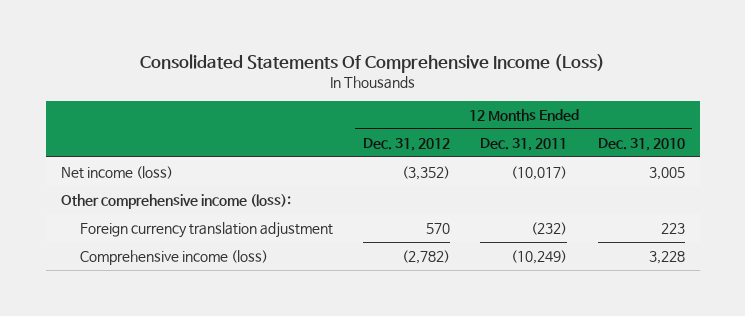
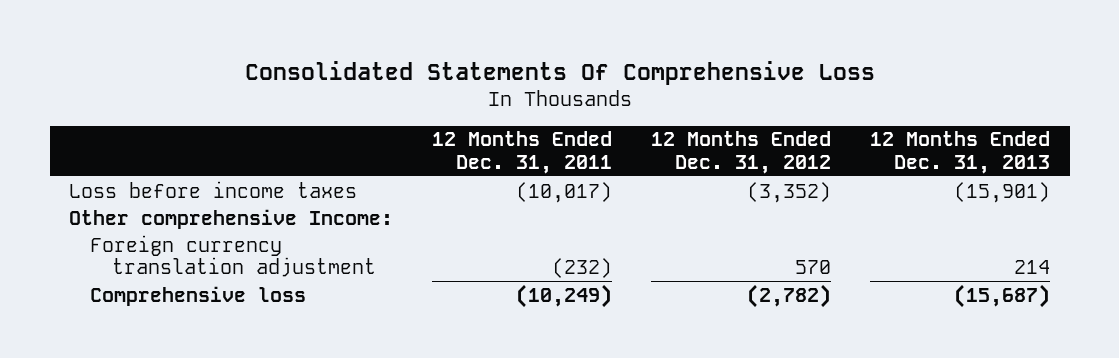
- Consolidated Statements Of Comprehensive Income (Loss)
+ Consolidated Statements Of Comprehensive Loss
- | 12 Months Ended Dec. 31, 2012 | 12 Months Ended Dec. 31, 2011 | 12 Months Ended Dec. 31, 2010
+ | 12 Months Ended Dec. 31, 2011 | 12 Months Ended Dec. 31, 2012 | 12 Months Ended Dec. 31, 2013
- Net income (loss) | (3,352) | (10,017) | 3,005
- Other comprehensive income (loss):
+ Loss before income taxes | (10,017) | (3,352) | (15,901)
+ Other comprehensive Income:
- Comprehensive income (loss) | (2,782) | (10,249) | 3,228
+ Comprehensive loss | (10,249) | (2,782) | (15,687)

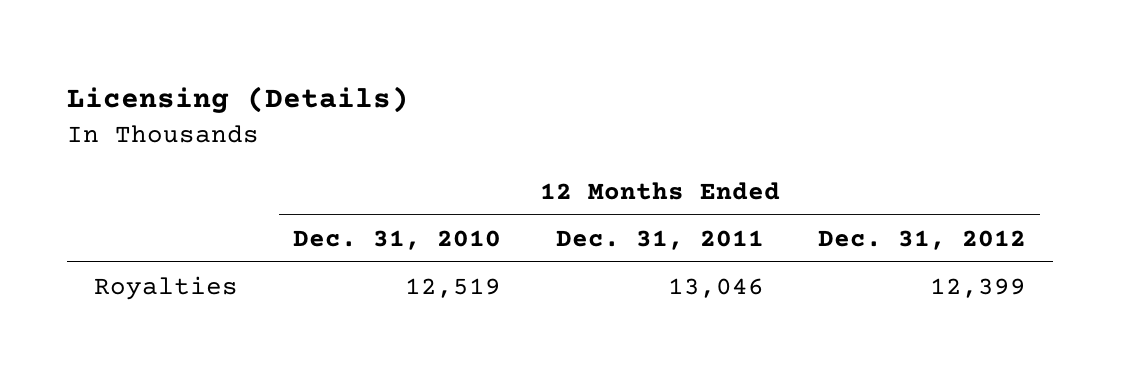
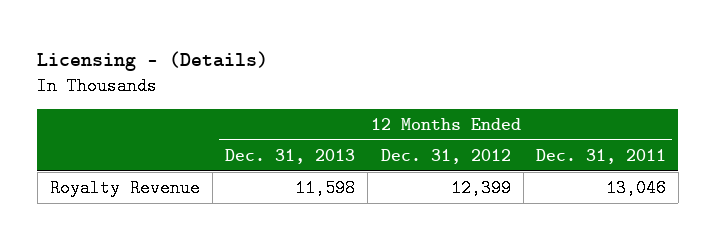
- Licensing (Details)
+ Licensing - (Details)
- | 12 Months Ended Dec. 31, 2010 | 12 Months Ended Dec. 31, 2011 | 12 Months Ended Dec. 31, 2012
+ | 12 Months Ended Dec. 31, 2013 | 12 Months Ended Dec. 31, 2012 | 12 Months Ended Dec. 31, 2011
- Royalties | 12,519 | 13,046 | 12,399
+ Royalty Revenue | 11,598 | 12,399 | 13,046

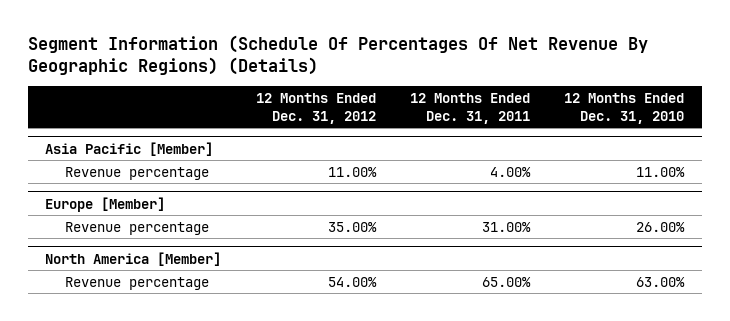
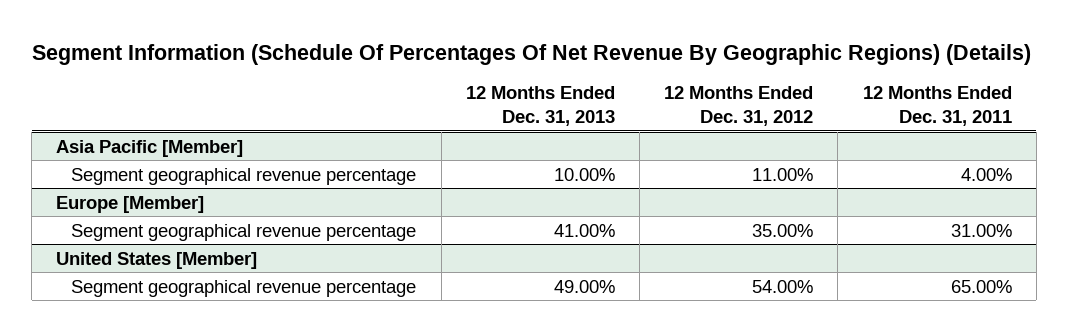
- | 12 Months Ended Dec. 31, 2012 | 12 Months Ended Dec. 31, 2011 | 12 Months Ended Dec. 31, 2010
+ | 12 Months Ended Dec. 31, 2013 | 12 Months Ended Dec. 31, 2012 | 12 Months Ended Dec. 31, 2011
@ Asia Pacific [Member]
- Revenue percentage | 11.00% | 4.00% | 11.00%
+ Segment geographical revenue percentage | 10.00% | 11.00% | 4.00%
@ Europe [Member]
- Revenue percentage | 35.00% | 31.00% | 26.00%
- North America [Member]
- Revenue percentage | 54.00% | 65.00% | 63.00%
@ Europe [Member]
+ Segment geographical revenue percentage | 41.00% | 35.00% | 31.00%
+ United States [Member]
+ Segment geographical revenue percentage | 49.00% | 54.00% | 65.00%

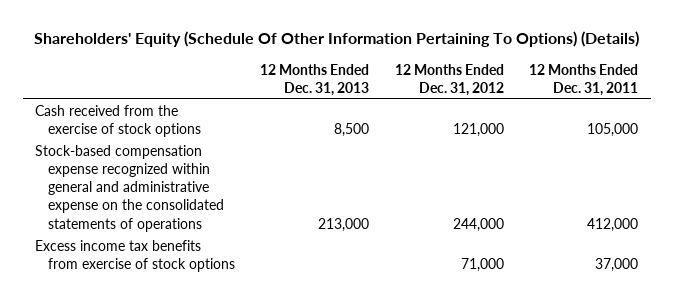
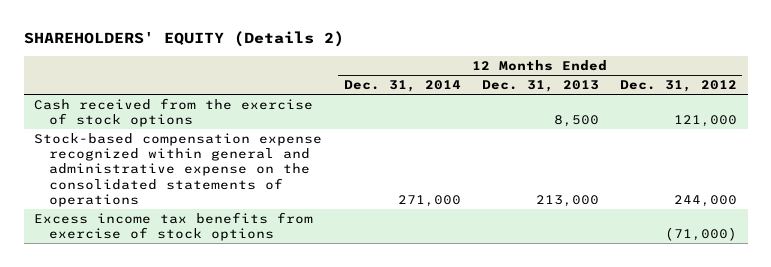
- Shareholders' Equity (Schedule Of Other Information Pertaining To Options) (Details)
+ SHAREHOLDERS' EQUITY (Details 2)
- | 12 Months Ended Dec. 31, 2013 | 12 Months Ended Dec. 31, 2012 | 12 Months Ended Dec. 31, 2011
+ | 12 Months Ended Dec. 31, 2014 | 12 Months Ended Dec. 31, 2013 | 12 Months Ended Dec. 31, 2012
- Excess income tax benefits from exercise of stock options | | 71,000 | 37,000
+ Excess income tax benefits from exercise of stock options | | | (71,000)

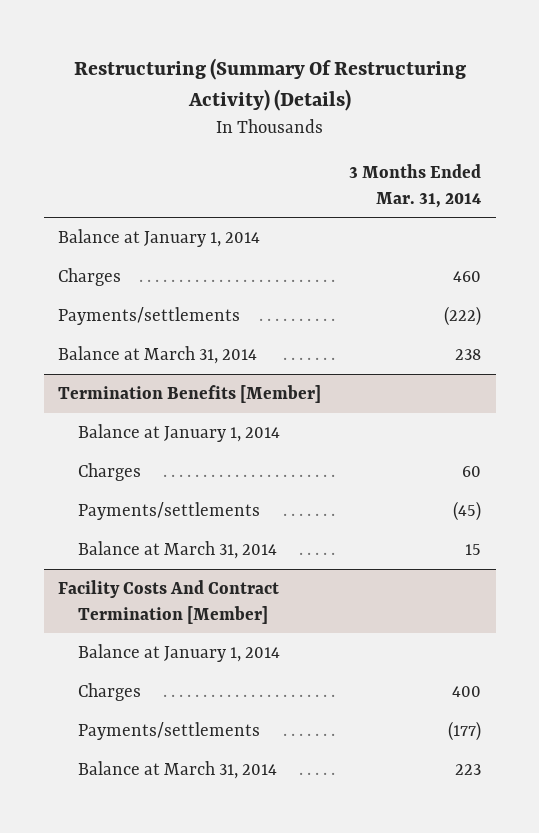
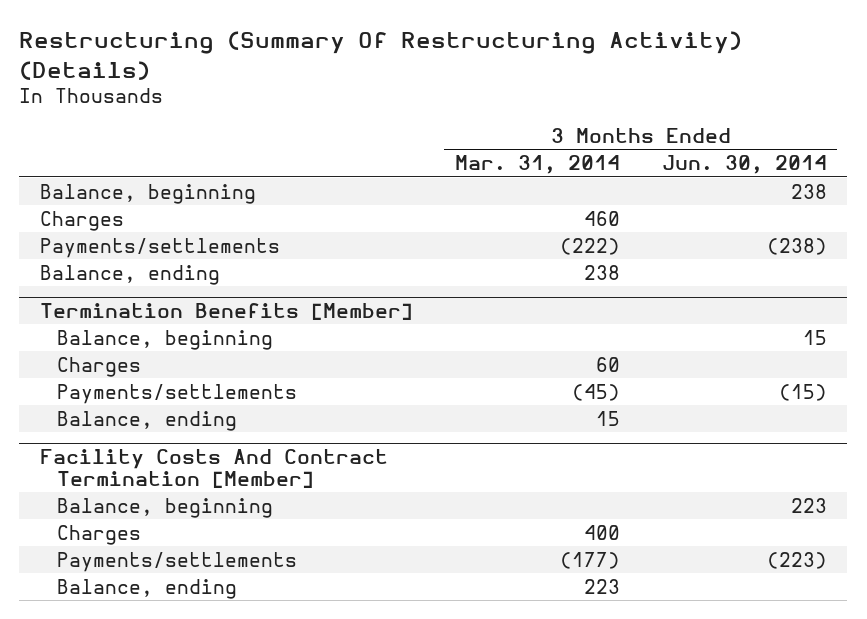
- | 3 Months Ended Mar. 31, 2014
+ | 3 Months Ended Mar. 31, 2014 | 3 Months Ended Jun. 30, 2014
- Balance at January 1, 2014
+ Balance, beginning | | 238
- Balance at March 31, 2014 | 238
+ Balance, ending | 238 |
@ Termination Benefits [Member]
- Balance at January 1, 2014
+ Balance, beginning | | 15
- Balance at March 31, 2014 | 15
+ Balance, ending | 15 |
@ Facility Costs And Contract Termination [Member]
- Balance at January 1, 2014
+ Balance, beginning | | 223
- Balance at March 31, 2014 | 223
+ Balance, ending | 223 |

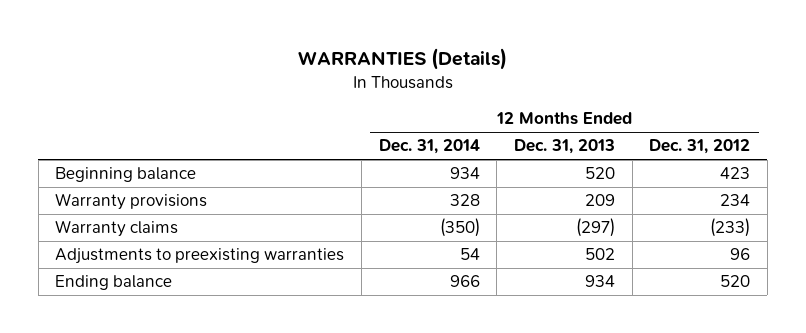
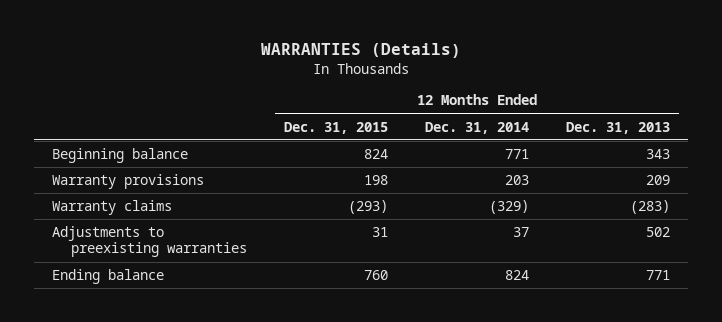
- | 12 Months Ended Dec. 31, 2014 | 12 Months Ended Dec. 31, 2013 | 12 Months Ended Dec. 31, 2012
+ | 12 Months Ended Dec. 31, 2015 | 12 Months Ended Dec. 31, 2014 | 12 Months Ended Dec. 31, 2013
- Beginning balance | 934 | 520 | 423
- Warranty provisions | 328 | 209 | 234
- Warranty claims | (350) | (297) | (233)
- Adjustments to preexisting warranties | 54 | 502 | 96
- Ending balance | 966 | 934 | 520
+ Beginning balance | 824 | 771 | 343
+ Warranty provisions | 198 | 203 | 209
+ Warranty claims | (293) | (329) | (283)
+ Adjustments to preexisting warranties | 31 | 37 | 502
+ Ending balance | 760 | 824 | 771

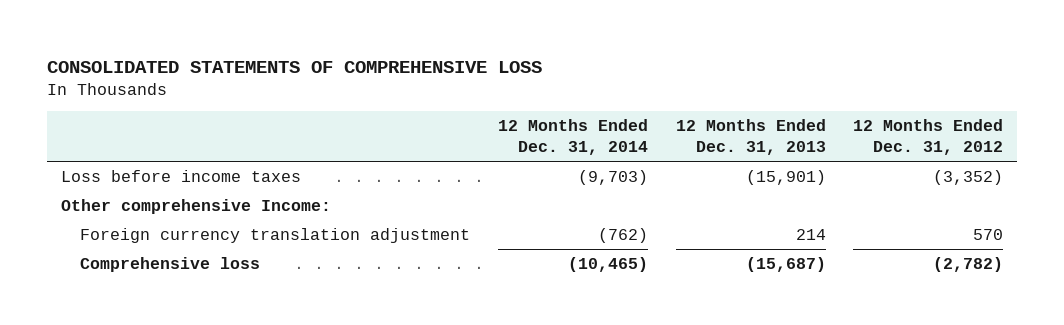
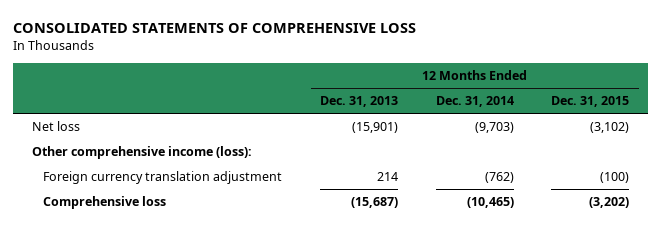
- | 12 Months Ended Dec. 31, 2014 | 12 Months Ended Dec. 31, 2013 | 12 Months Ended Dec. 31, 2012
+ | 12 Months Ended Dec. 31, 2013 | 12 Months Ended Dec. 31, 2014 | 12 Months Ended Dec. 31, 2015
- Loss before income taxes | (9,703) | (15,901) | (3,352)
- Other comprehensive Income:
+ Net loss | (15,901) | (9,703) | (3,102)
+ Other comprehensive income (loss):

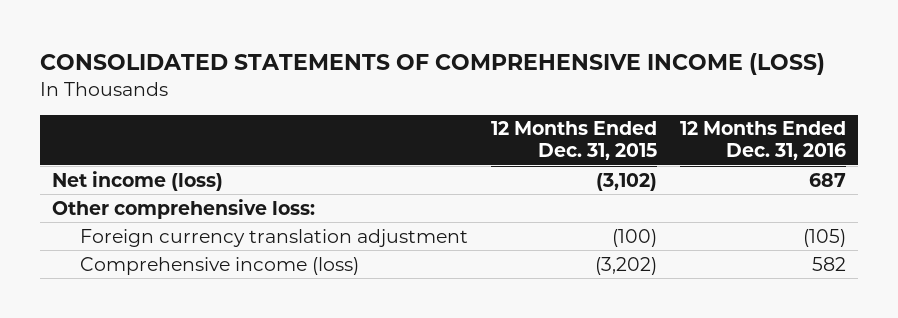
- CONSOLIDATED STATEMENTS OF COMPREHENSIVE LOSS
+ CONSOLIDATED STATEMENTS OF COMPREHENSIVE INCOME (LOSS)
- | 12 Months Ended Dec. 31, 2013 | 12 Months Ended Dec. 31, 2014 | 12 Months Ended Dec. 31, 2015
+ | 12 Months Ended Dec. 31, 2015 | 12 Months Ended Dec. 31, 2016
- Net loss | (15,901) | (9,703) | (3,102)
- Other comprehensive income (loss):
+ Net income (loss) | (3,102) | 687
+ Other comprehensive loss:
- Comprehensive loss | (15,687) | (10,465) | (3,202)
+ Comprehensive income (loss) | (3,202) | 582

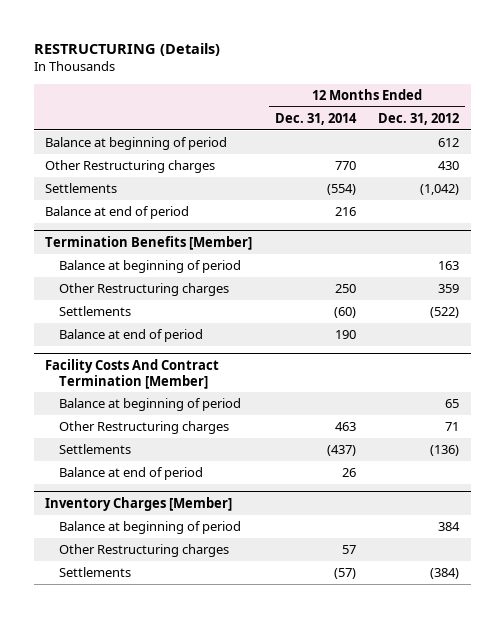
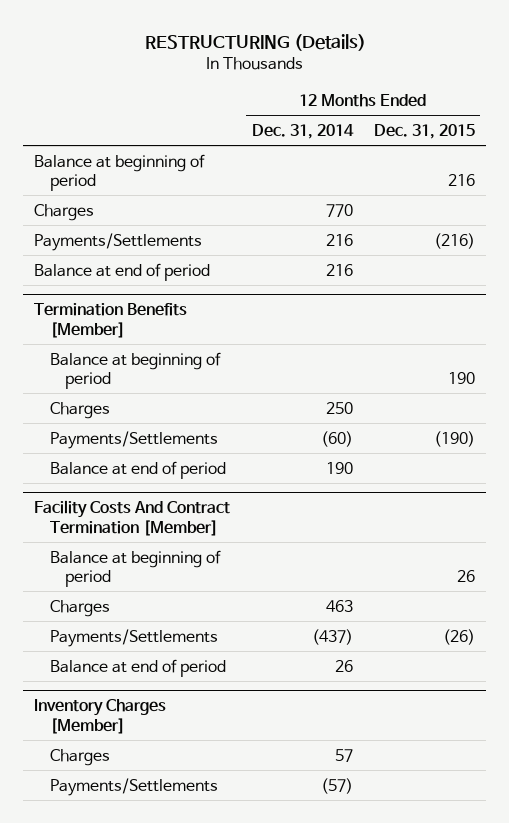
- | 12 Months Ended Dec. 31, 2014 | 12 Months Ended Dec. 31, 2012
+ | 12 Months Ended Dec. 31, 2014 | 12 Months Ended Dec. 31, 2015
- Other Restructuring charges | 770 | 430
- Settlements | (554) | (1,042)
+ Charges | 770 |
+ Payments/Settlements | 216 | (216)
@ Termination Benefits [Member]
- Other Restructuring charges | 250 | 359
- Settlements | (60) | (522)
+ Charges | 250 |
+ Payments/Settlements | (60) | (190)
@ Facility Costs And Contract Termination [Member]
- Other Restructuring charges | 463 | 71
- Settlements | (437) | (136)
+ Charges | 463 |
+ Payments/Settlements | (437) | (26)
@ Inventory Charges [Member]
- Balance at beginning of period | | 384
- Other Restructuring charges | 57 |
- Settlements | (57) | (384)
+ Charges | 57 |
+ Payments/Settlements | (57) |

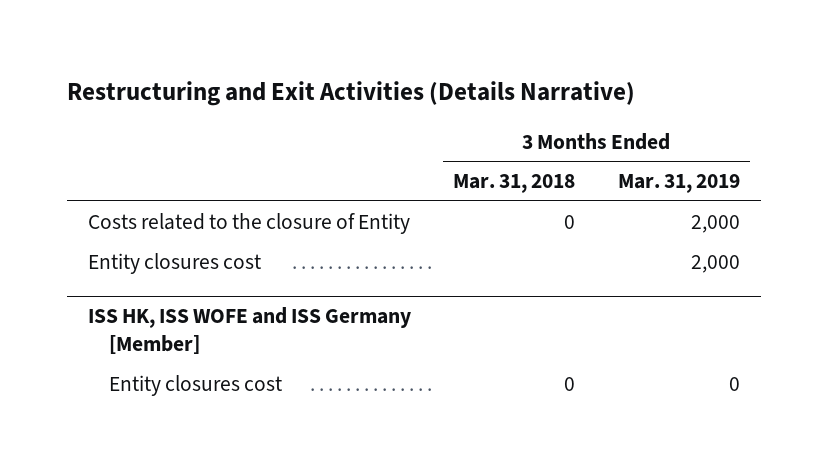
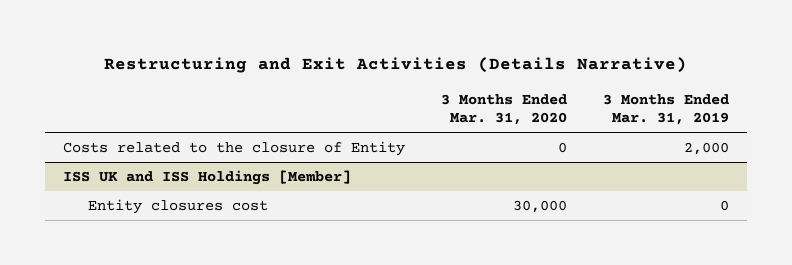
- | 3 Months Ended Mar. 31, 2018 | 3 Months Ended Mar. 31, 2019
+ | 3 Months Ended Mar. 31, 2020 | 3 Months Ended Mar. 31, 2019
- Entity closures cost | | 2,000
- ISS HK, ISS WOFE and ISS Germany [Member]
+ ISS UK and ISS Holdings [Member]

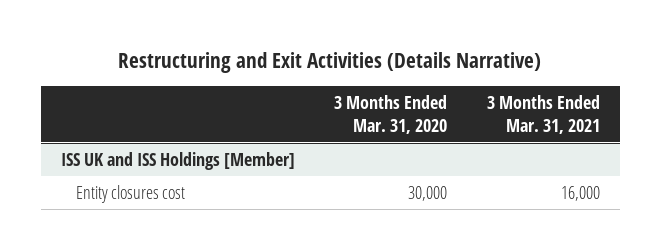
- | 3 Months Ended Mar. 31, 2020 | 3 Months Ended Mar. 31, 2019
+ | 3 Months Ended Mar. 31, 2020 | 3 Months Ended Mar. 31, 2021
- Costs related to the closure of Entity | 0 | 2,000

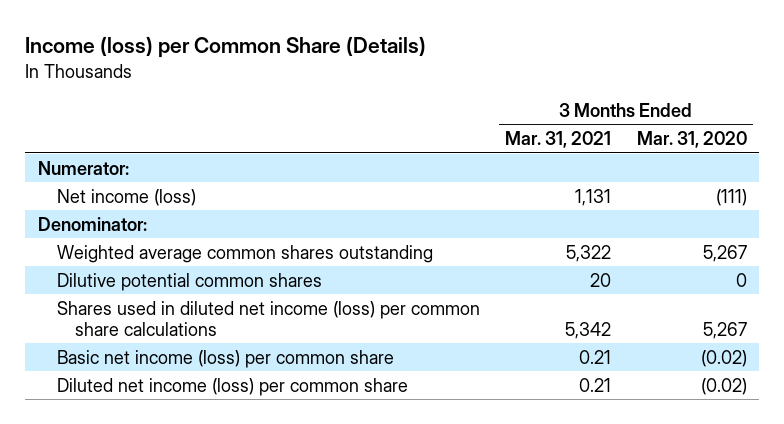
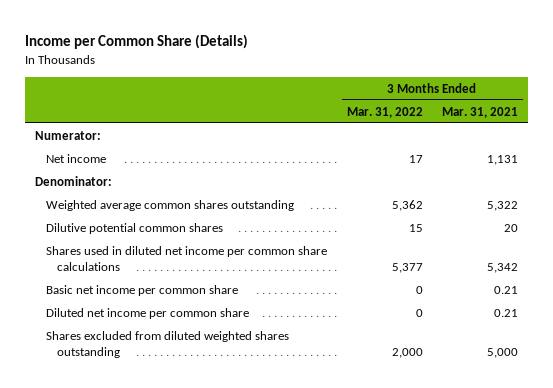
- Income (loss) per Common Share (Details)
+ Income per Common Share (Details)
- | 3 Months Ended Mar. 31, 2021 | 3 Months Ended Mar. 31, 2020
+ | 3 Months Ended Mar. 31, 2022 | 3 Months Ended Mar. 31, 2021
- Net income (loss) | 1,131 | (111)
+ Net income | 17 | 1,131
- Shares used in diluted net income (loss) per common share calculations | 5,342 | 5,267
- Basic net income (loss) per common share | 0.21 | (0.02)
- Diluted net income (loss) per common share | 0.21 | (0.02)
+ Shares used in diluted net income per common share calculations | 5,377 | 5,342
+ Basic net income per common share | 0 | 0.21
+ Diluted net income per common share | 0 | 0.21
+ Shares excluded from diluted weighted shares outstanding | 2,000 | 5,000

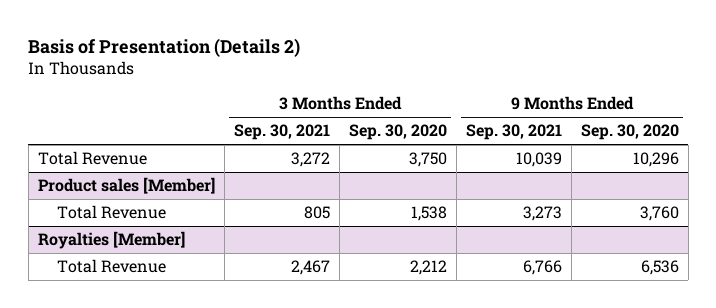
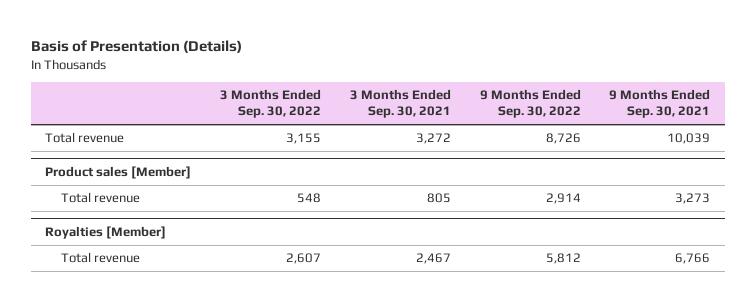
- Basis of Presentation (Details 2)
+ Basis of Presentation (Details)
- | 3 Months Ended Sep. 30, 2021 | 3 Months Ended Sep. 30, 2020 | 9 Months Ended Sep. 30, 2021 | 9 Months Ended Sep. 30, 2020
+ | 3 Months Ended Sep. 30, 2022 | 3 Months Ended Sep. 30, 2021 | 9 Months Ended Sep. 30, 2022 | 9 Months Ended Sep. 30, 2021
- Total Revenue | 3,272 | 3,750 | 10,039 | 10,296
+ Total revenue | 3,155 | 3,272 | 8,726 | 10,039
@ Product sales [Member]
- Total Revenue | 805 | 1,538 | 3,273 | 3,760
+ Total revenue | 548 | 805 | 2,914 | 3,273
@ Royalties [Member]
- Total Revenue | 2,467 | 2,212 | 6,766 | 6,536
+ Total revenue | 2,607 | 2,467 | 5,812 | 6,766

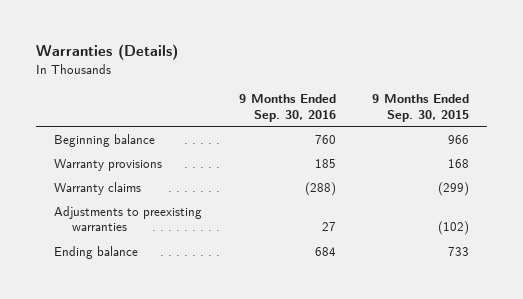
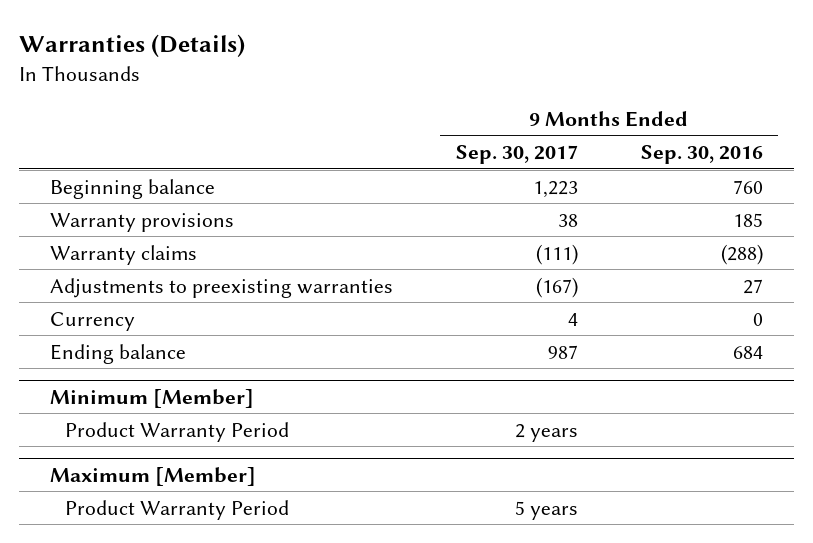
- | 9 Months Ended Sep. 30, 2016 | 9 Months Ended Sep. 30, 2015
+ | 9 Months Ended Sep. 30, 2017 | 9 Months Ended Sep. 30, 2016
+ Currency | 4 | 0
+ Minimum [Member]
+ Product Warranty Period | 2 years |
+ Maximum [Member]
+ Product Warranty Period | 5 years |

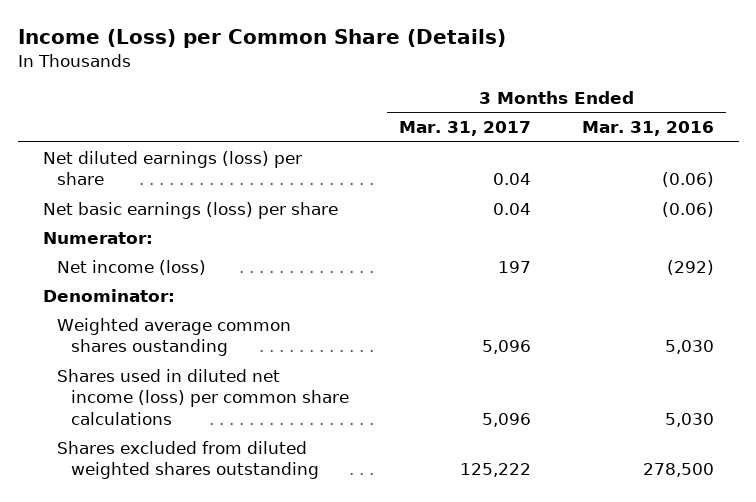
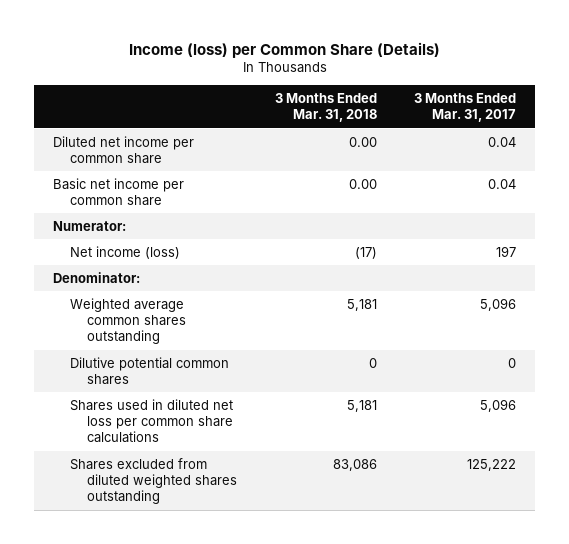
- Income (Loss) per Common Share (Details)
+ Income (loss) per Common Share (Details)
- | 3 Months Ended Mar. 31, 2017 | 3 Months Ended Mar. 31, 2016
+ | 3 Months Ended Mar. 31, 2018 | 3 Months Ended Mar. 31, 2017
- Net diluted earnings (loss) per share | 0.04 | (0.06)
- Net basic earnings (loss) per share | 0.04 | (0.06)
+ Diluted net income per common share | 0.00 | 0.04
+ Basic net income per common share | 0.00 | 0.04
- Weighted average common shares oustanding | 5,096 | 5,030
- Shares used in diluted net income (loss) per common share calculations | 5,096 | 5,030
+ Weighted average common shares outstanding | 5,181 | 5,096
+ Dilutive potential common shares | 0 | 0
+ Shares used in diluted net loss per common share calculations | 5,181 | 5,096

